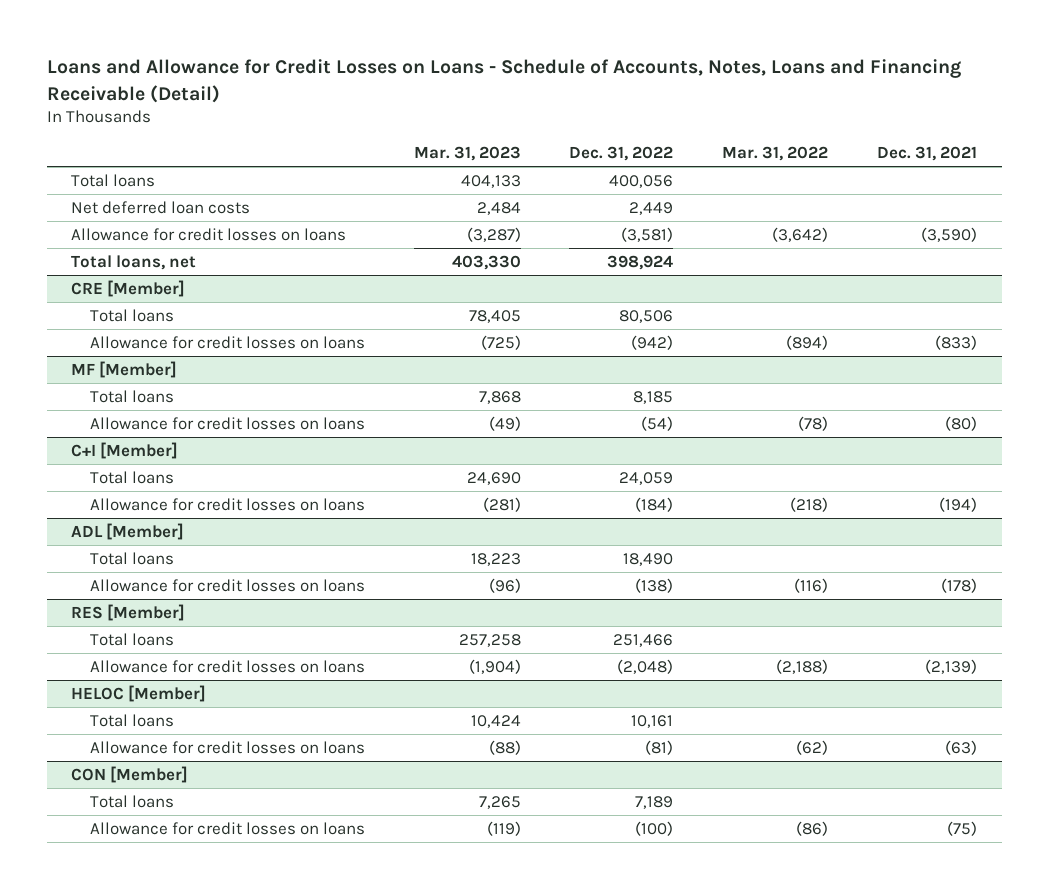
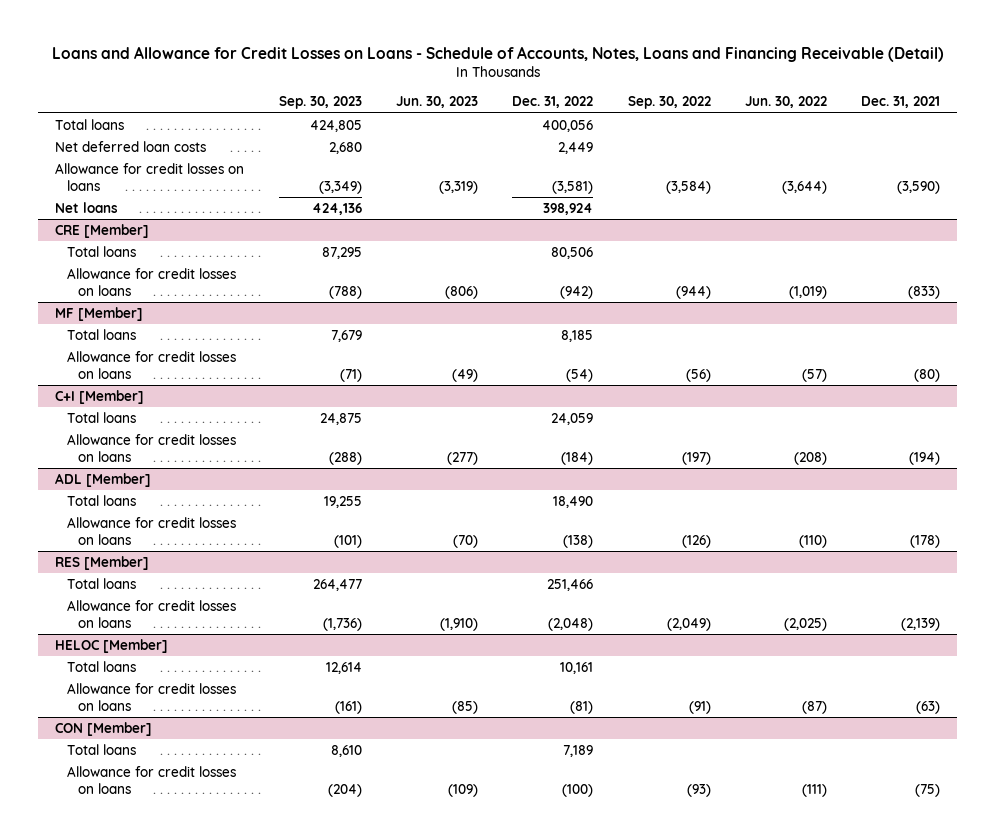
- | Mar. 31, 2023 | Dec. 31, 2022 | Mar. 31, 2022 | Dec. 31, 2021
+ | Sep. 30, 2023 | Jun. 30, 2023 | Dec. 31, 2022 | Sep. 30, 2022 | Jun. 30, 2022 | Dec. 31, 2021
- Total loans, net | 403,330 | 398,924 | |
+ Net loans | 424,136 | | 398,924 | | |

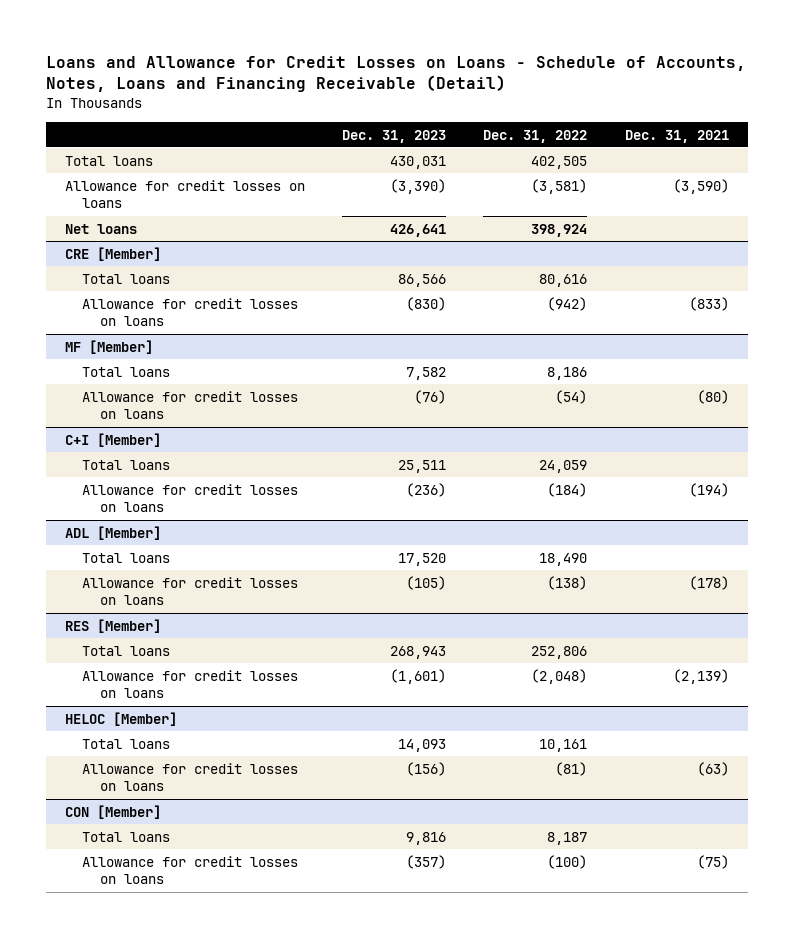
- | Sep. 30, 2023 | Jun. 30, 2023 | Dec. 31, 2022 | Sep. 30, 2022 | Jun. 30, 2022 | Dec. 31, 2021
+ | Dec. 31, 2023 | Dec. 31, 2022 | Dec. 31, 2021
- Total loans | 424,805 | | 400,056 | | |
- Net deferred loan costs | 2,680 | | 2,449 | | |
+ Total loans | 430,031 | 402,505 |
@ CRE [Member]
- Total loans | 87,295 | | 80,506 | | |
+ Total loans | 86,566 | 80,616 |
@ MF [Member]
- Total loans | 7,679 | | 8,185 | | |
+ Total loans | 7,582 | 8,186 |
@ RES [Member]
- Total loans | 264,477 | | 251,466 | | |
+ Total loans | 268,943 | 252,806 |
@ CON [Member]
- Total loans | 8,610 | | 7,189 | | |
+ Total loans | 9,816 | 8,187 |

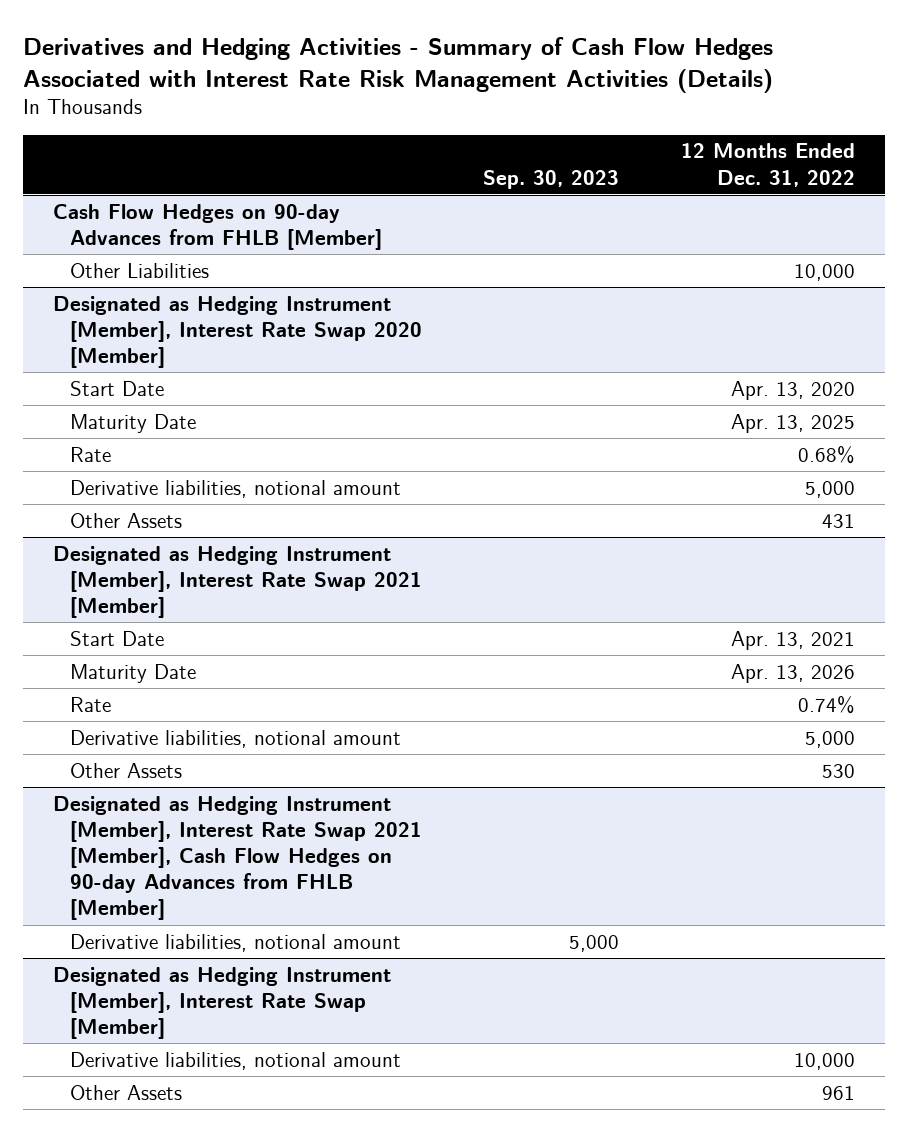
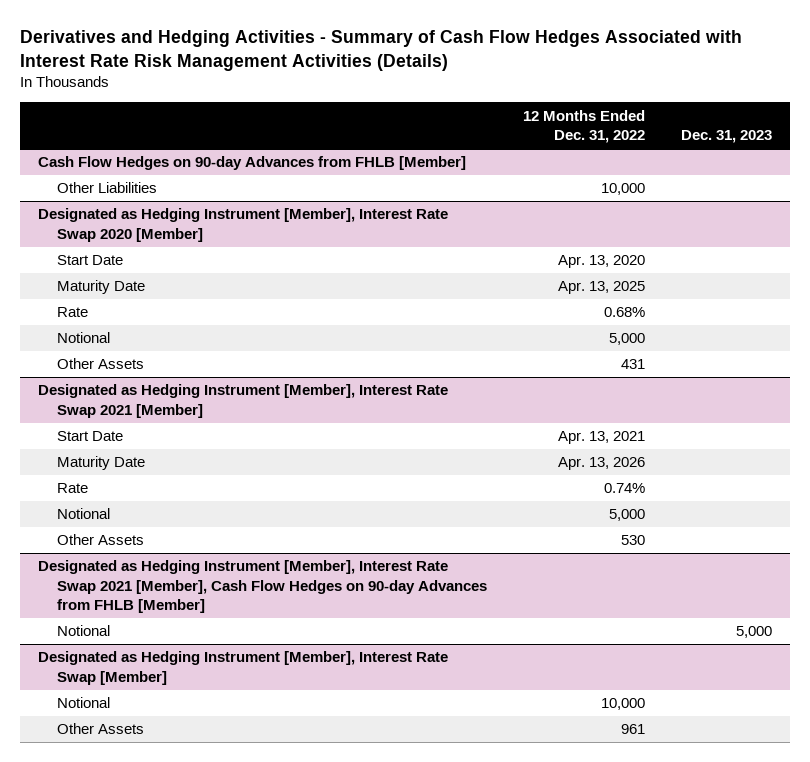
- | Sep. 30, 2023 | 12 Months Ended Dec. 31, 2022
+ | 12 Months Ended Dec. 31, 2022 | Dec. 31, 2023
@ Designated as Hedging Instrument [Member], Interest Rate Swap 2020 [Member]
- Derivative liabilities, notional amount | | 5,000
+ Notional | 5,000 |
@ Designated as Hedging Instrument [Member], Interest Rate Swap 2021 [Member]
- Derivative liabilities, notional amount | | 5,000
+ Notional | 5,000 |
@ Designated as Hedging Instrument [Member], Interest Rate Swap 2021 [Member], Cash Flow Hedges on 90-day Advances from FHLB [Member]
- Derivative liabilities, notional amount | 5,000 |
+ Notional | | 5,000
@ Designated as Hedging Instrument [Member], Interest Rate Swap [Member]
- Derivative liabilities, notional amount | | 10,000
+ Notional | 10,000 |

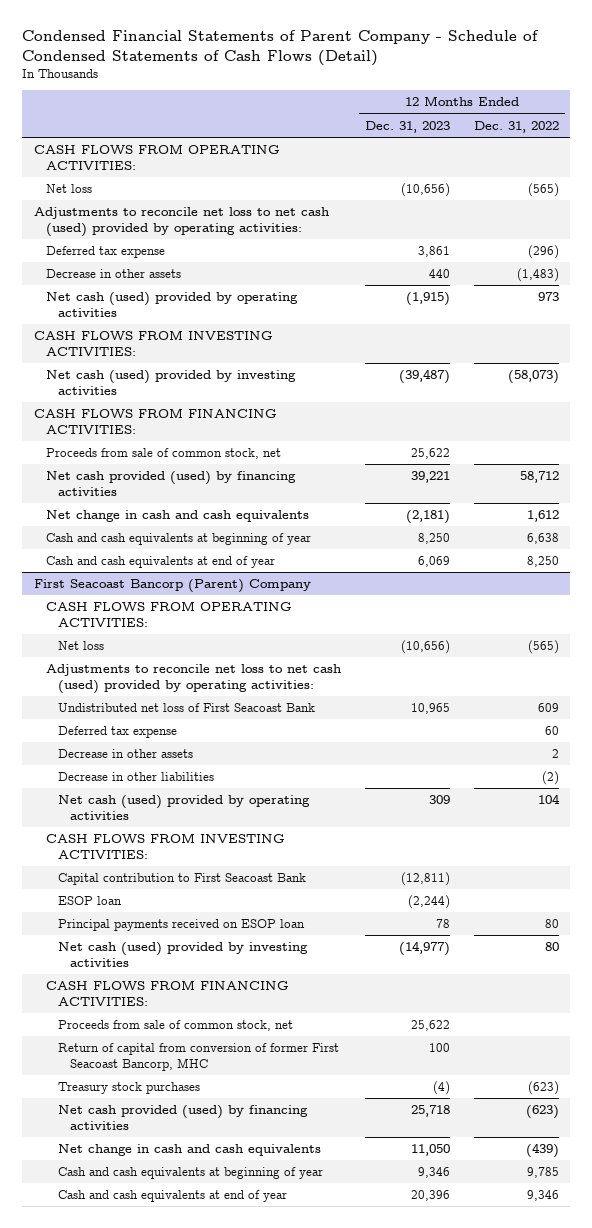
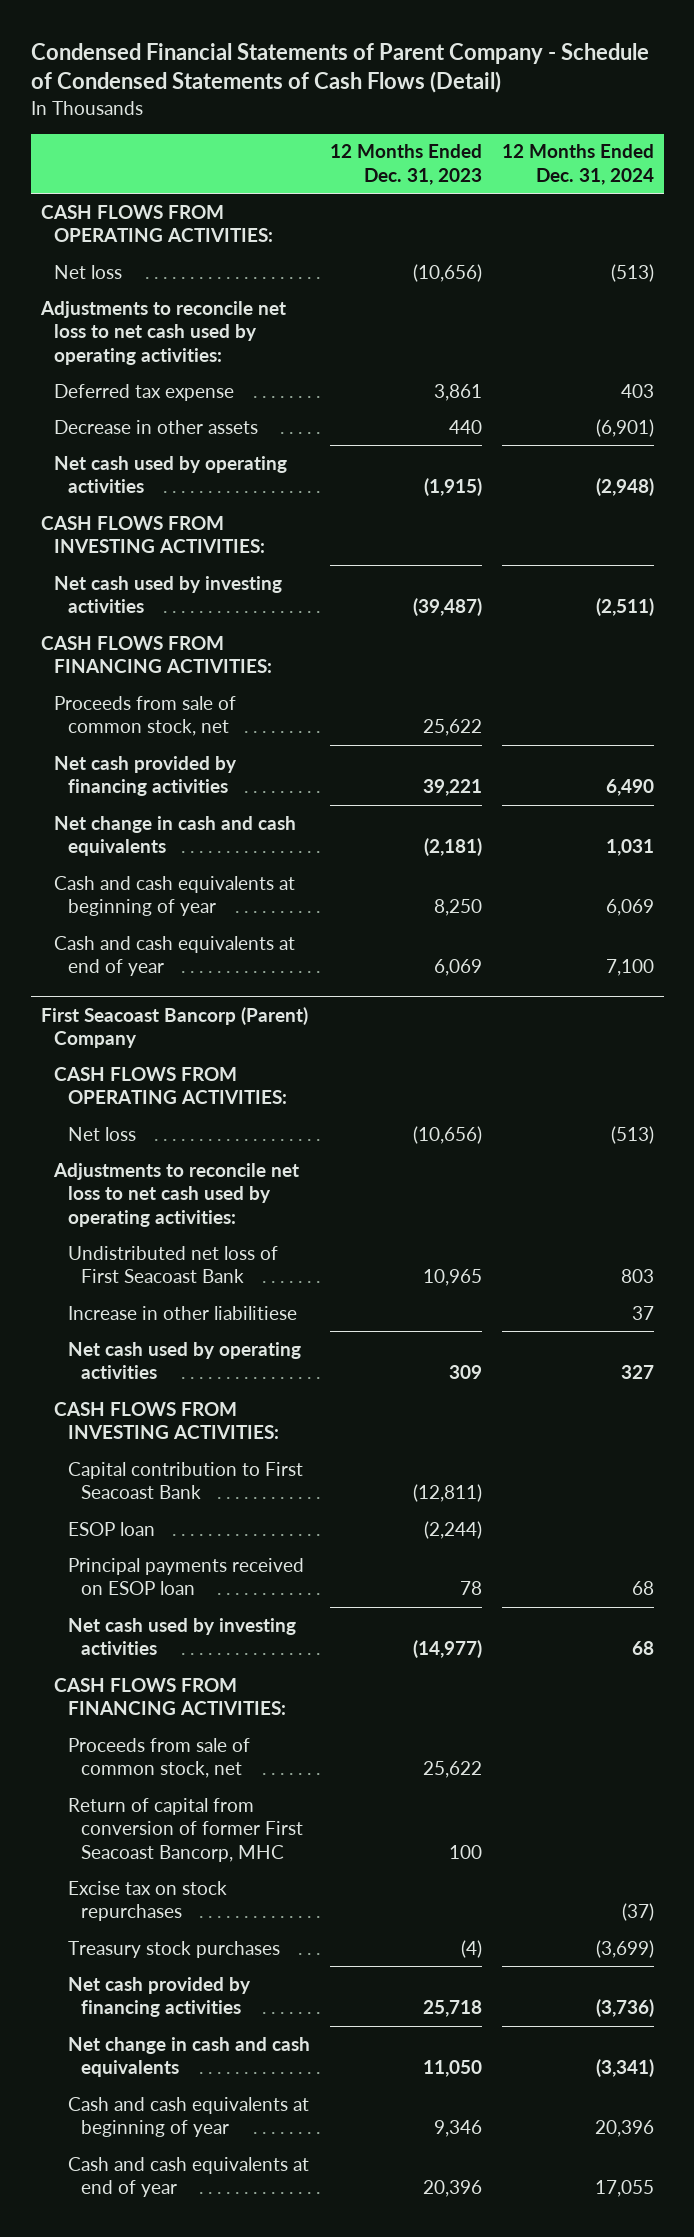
- | 12 Months Ended Dec. 31, 2023 | 12 Months Ended Dec. 31, 2022
+ | 12 Months Ended Dec. 31, 2023 | 12 Months Ended Dec. 31, 2024
- Adjustments to reconcile net loss to net cash (used) provided by operating activities:
+ Adjustments to reconcile net loss to net cash used by operating activities:
- Net cash (used) provided by operating activities | (1,915) | 973
+ Net cash used by operating activities | (1,915) | (2,948)
- Net cash (used) provided by investing activities | (39,487) | (58,073)
+ Net cash used by investing activities | (39,487) | (2,511)
- Net cash provided (used) by financing activities | 39,221 | 58,712
+ Net cash provided by financing activities | 39,221 | 6,490
@ First Seacoast Bancorp (Parent) Company
- Adjustments to reconcile net loss to net cash (used) provided by operating activities:
+ Adjustments to reconcile net loss to net cash used by operating activities:
- Deferred tax expense | | 60
- Decrease in other assets | | 2
- Decrease in other liabilities | | (2)
- Net cash (used) provided by operating activities | 309 | 104
+ Increase in other liabilitiese | | 37
+ Net cash used by operating activities | 309 | 327
- Net cash (used) provided by investing activities | (14,977) | 80
+ Net cash used by investing activities | (14,977) | 68
+ Excise tax on stock repurchases | | (37)
- Net cash provided (used) by financing activities | 25,718 | (623)
+ Net cash provided by financing activities | 25,718 | (3,736)

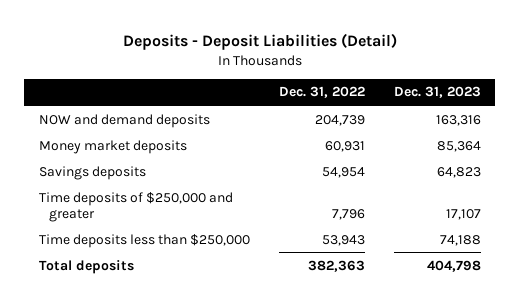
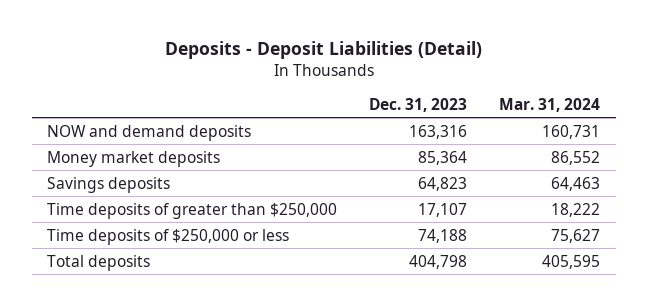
- | Dec. 31, 2022 | Dec. 31, 2023
+ | Dec. 31, 2023 | Mar. 31, 2024
- Time deposits of $250,000 and greater | 7,796 | 17,107
- Time deposits less than $250,000 | 53,943 | 74,188
+ Time deposits of greater than $250,000 | 17,107 | 18,222
+ Time deposits of $250,000 or less | 74,188 | 75,627

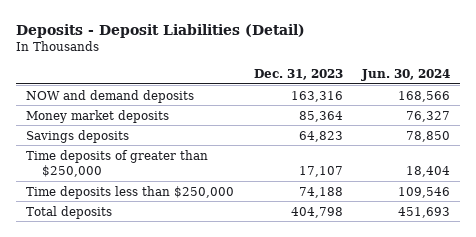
- | Dec. 31, 2023 | Mar. 31, 2024
+ | Dec. 31, 2023 | Jun. 30, 2024
- Time deposits of $250,000 or less | 74,188 | 75,627
+ Time deposits less than $250,000 | 74,188 | 109,546

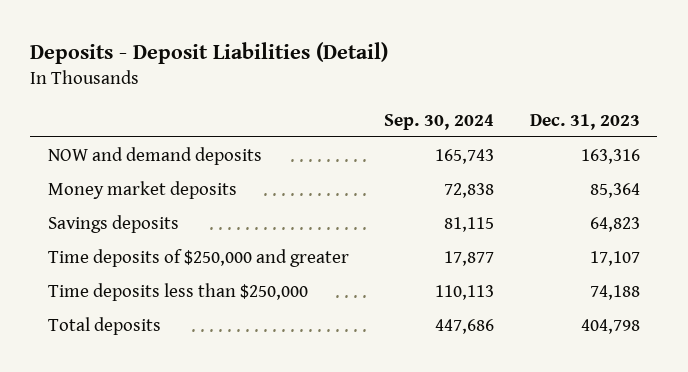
- | Dec. 31, 2023 | Jun. 30, 2024
+ | Sep. 30, 2024 | Dec. 31, 2023
- Time deposits of greater than $250,000 | 17,107 | 18,404
+ Time deposits of $250,000 and greater | 17,877 | 17,107

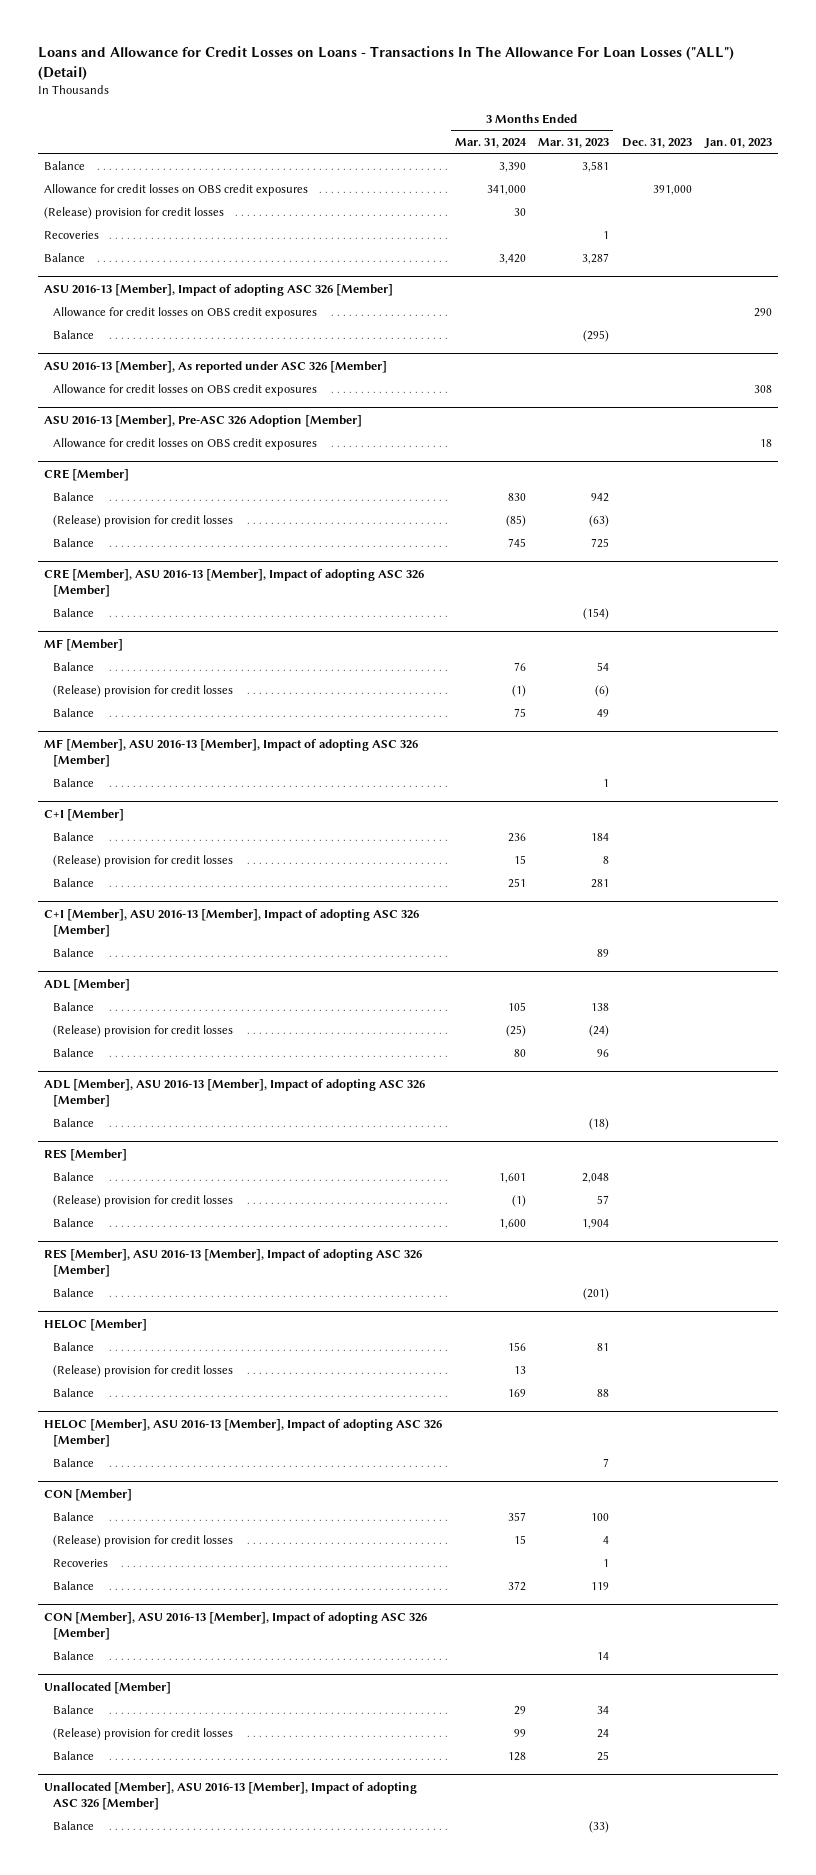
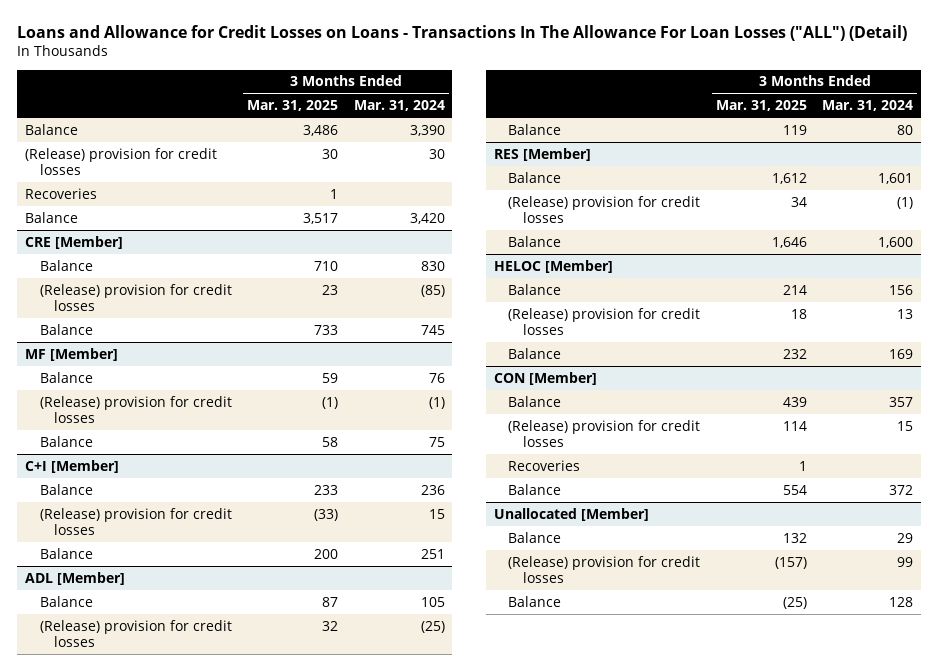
- | 3 Months Ended Mar. 31, 2024 | 3 Months Ended Mar. 31, 2023 | Dec. 31, 2023 | Jan. 01, 2023
+ | 3 Months Ended Mar. 31, 2025 | 3 Months Ended Mar. 31, 2024
- Allowance for credit losses on OBS credit exposures | 341,000 | | 391,000 |
- ASU 2016-13 [Member], Impact of adopting ASC 326 [Member]
- Allowance for credit losses on OBS credit exposures | | | | 290
- Balance | | (295) | |
- ASU 2016-13 [Member], As reported under ASC 326 [Member]
- Allowance for credit losses on OBS credit exposures | | | | 308
- ASU 2016-13 [Member], Pre-ASC 326 Adoption [Member]
- Allowance for credit losses on OBS credit exposures | | | | 18
- CRE [Member], ASU 2016-13 [Member], Impact of adopting ASC 326 [Member]
- Balance | | (154) | |
- MF [Member], ASU 2016-13 [Member], Impact of adopting ASC 326 [Member]
- Balance | | 1 | |
- C+I [Member], ASU 2016-13 [Member], Impact of adopting ASC 326 [Member]
- Balance | | 89 | |
- ADL [Member], ASU 2016-13 [Member], Impact of adopting ASC 326 [Member]
- Balance | | (18) | |
- RES [Member], ASU 2016-13 [Member], Impact of adopting ASC 326 [Member]
- Balance | | (201) | |
- HELOC [Member], ASU 2016-13 [Member], Impact of adopting ASC 326 [Member]
- Balance | | 7 | |
- CON [Member], ASU 2016-13 [Member], Impact of adopting ASC 326 [Member]
- Balance | | 14 | |
- Unallocated [Member], ASU 2016-13 [Member], Impact of adopting ASC 326 [Member]
- Balance | | (33) | |

